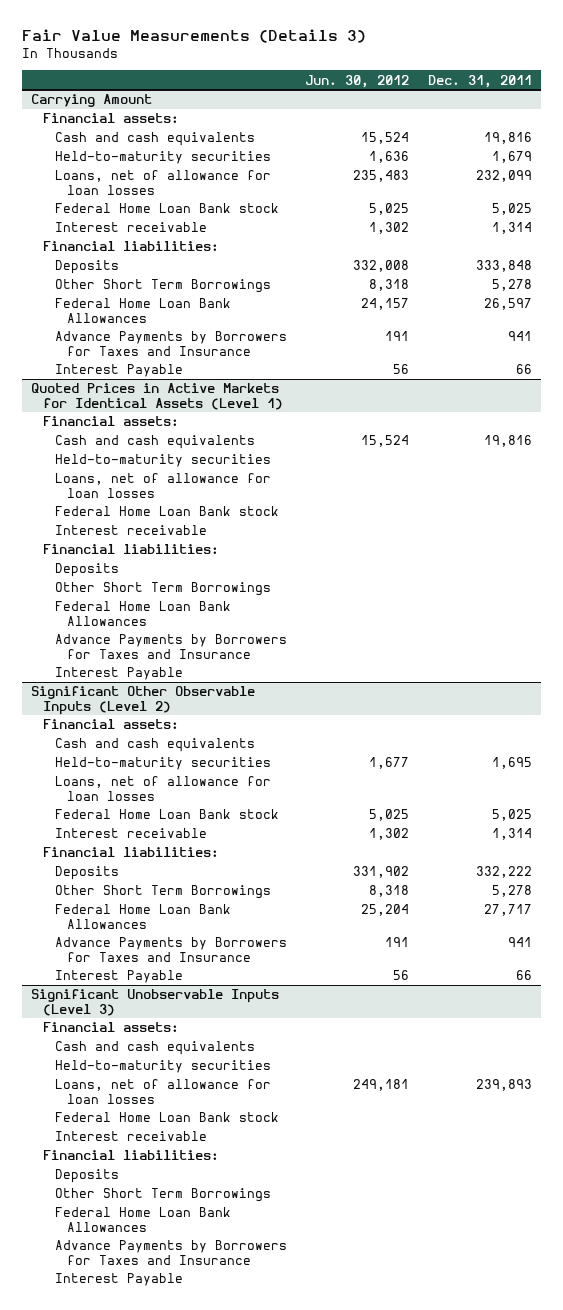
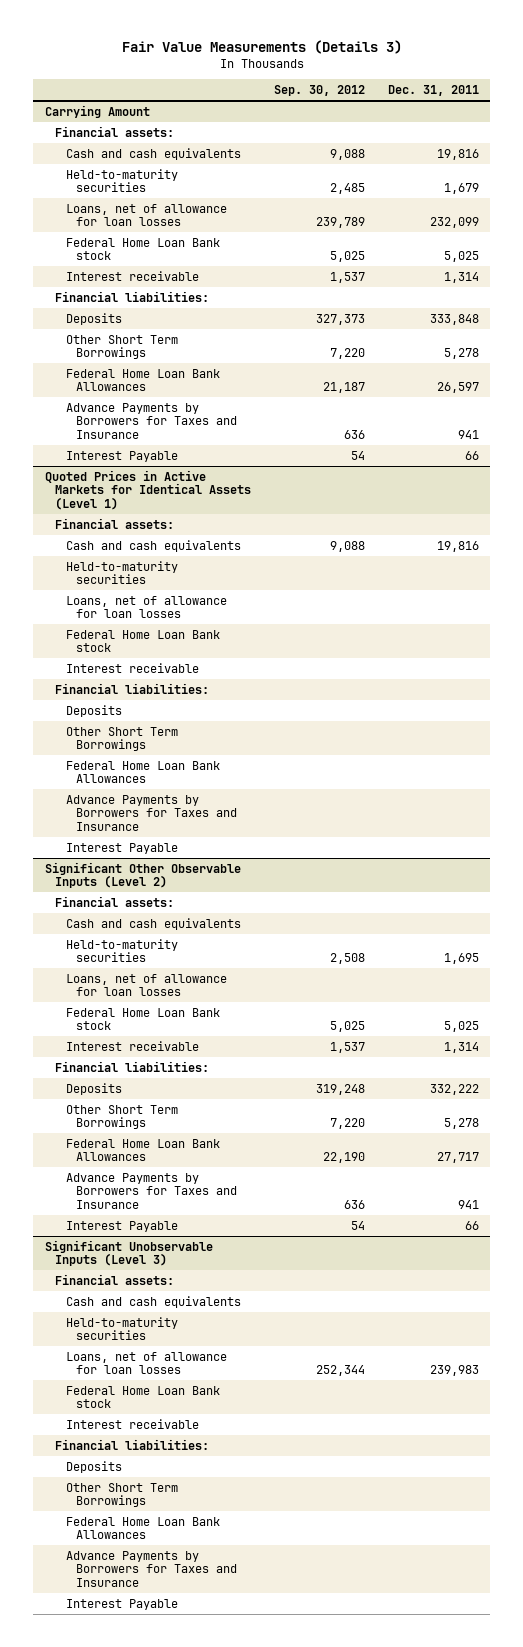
- | Jun. 30, 2012 | Dec. 31, 2011
+ | Sep. 30, 2012 | Dec. 31, 2011
@ Significant Unobservable Inputs (Level 3)
- Loans, net of allowance for loan losses | 249,181 | 239,893
+ Loans, net of allowance for loan losses | 252,344 | 239,983

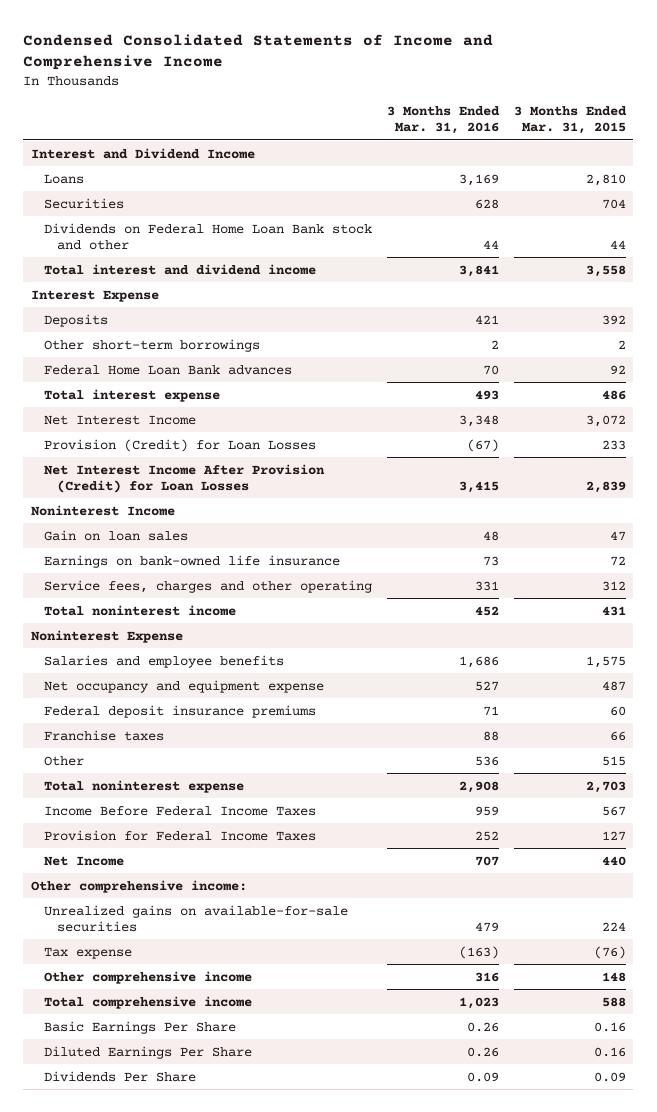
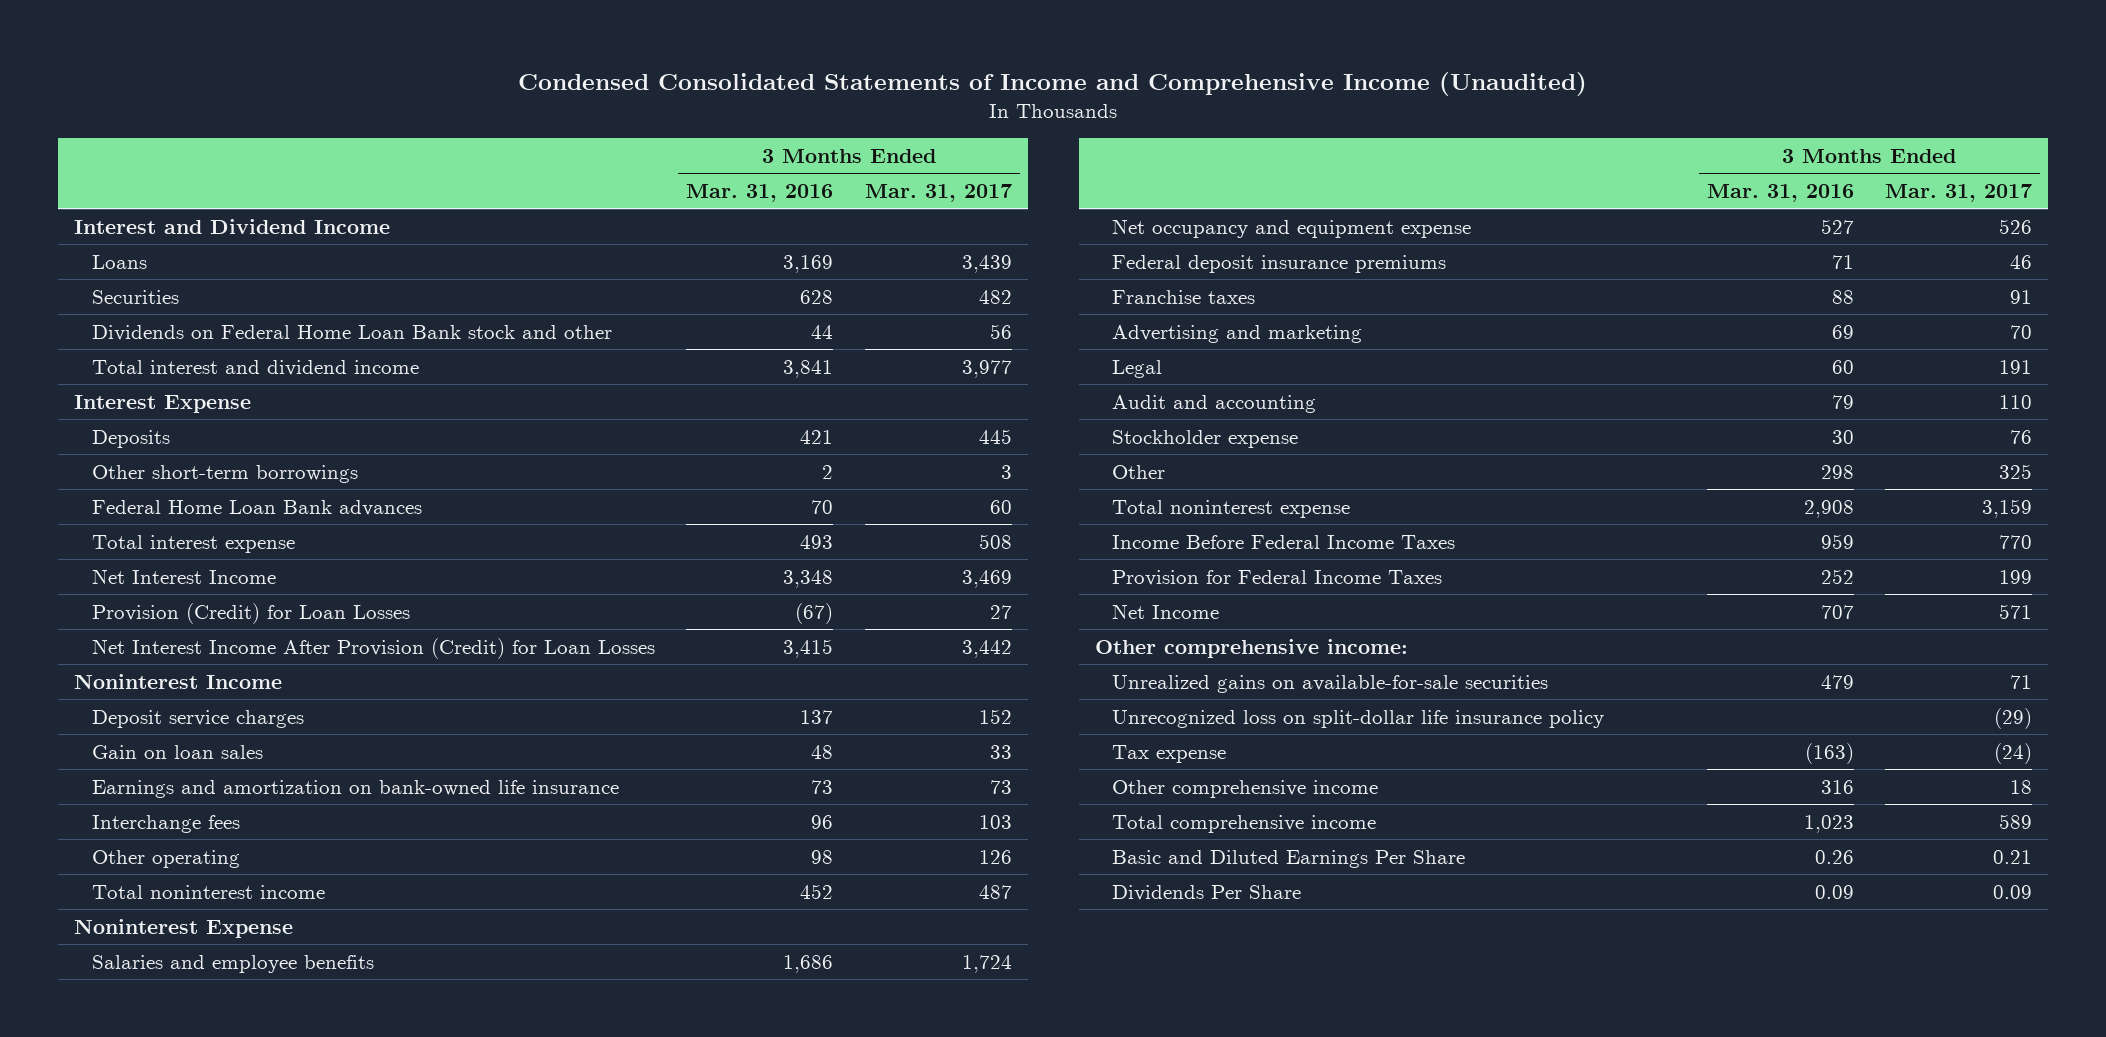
- Condensed Consolidated Statements of Income and Comprehensive Income
+ Condensed Consolidated Statements of Income and Comprehensive Income (Unaudited)
- | 3 Months Ended Mar. 31, 2016 | 3 Months Ended Mar. 31, 2015
+ | 3 Months Ended Mar. 31, 2016 | 3 Months Ended Mar. 31, 2017
+ Deposit service charges | 137 | 152
- Earnings on bank-owned life insurance | 73 | 72
- Service fees, charges and other operating | 331 | 312
+ Earnings and amortization on bank-owned life insurance | 73 | 73
+ Interchange fees | 96 | 103
+ Other operating | 98 | 126
- Other | 536 | 515
+ Advertising and marketing | 69 | 70
+ Legal | 60 | 191
+ Audit and accounting | 79 | 110
+ Stockholder expense | 30 | 76
+ Other | 298 | 325
+ Unrecognized loss on split-dollar life insurance policy | | (29)
- Basic Earnings Per Share | 0.26 | 0.16
- Diluted Earnings Per Share | 0.26 | 0.16
+ Basic and Diluted Earnings Per Share | 0.26 | 0.21

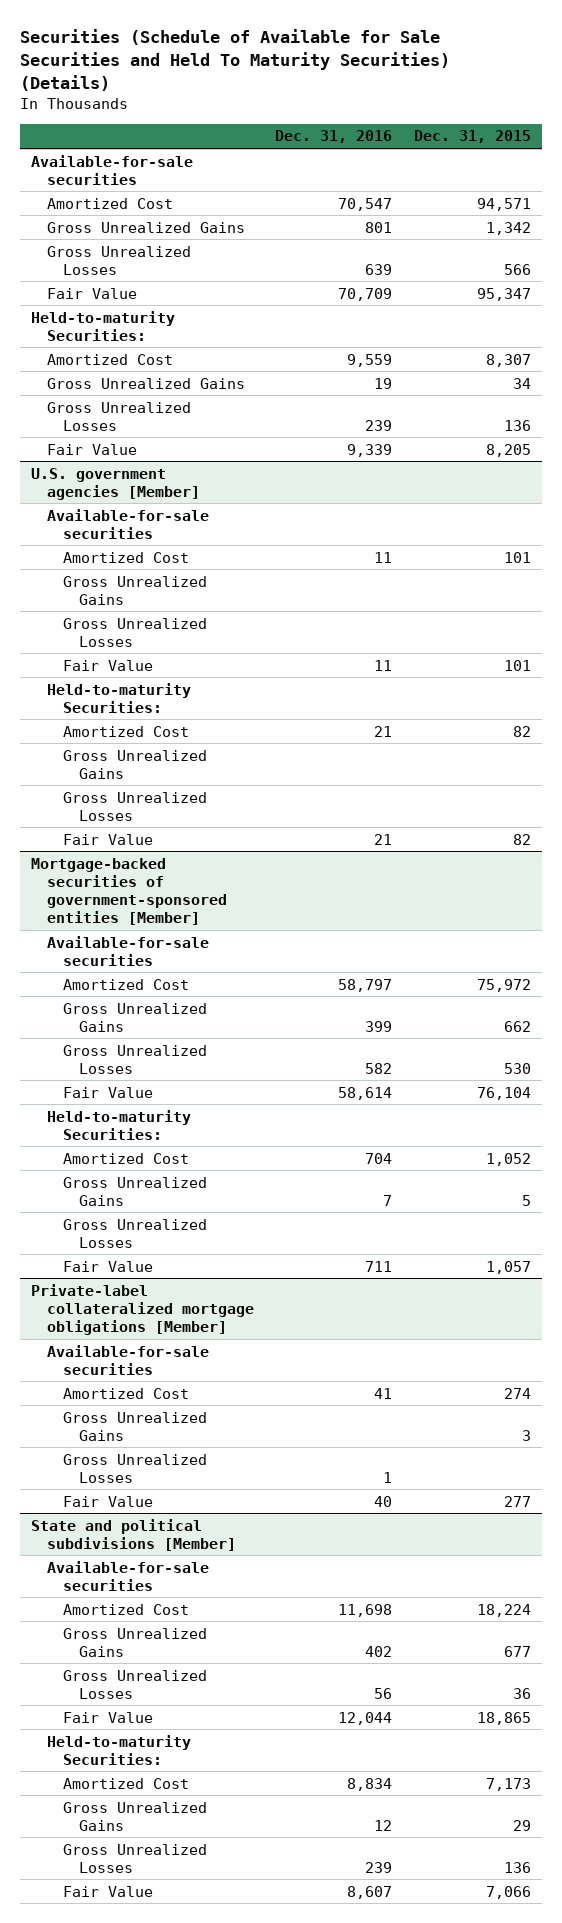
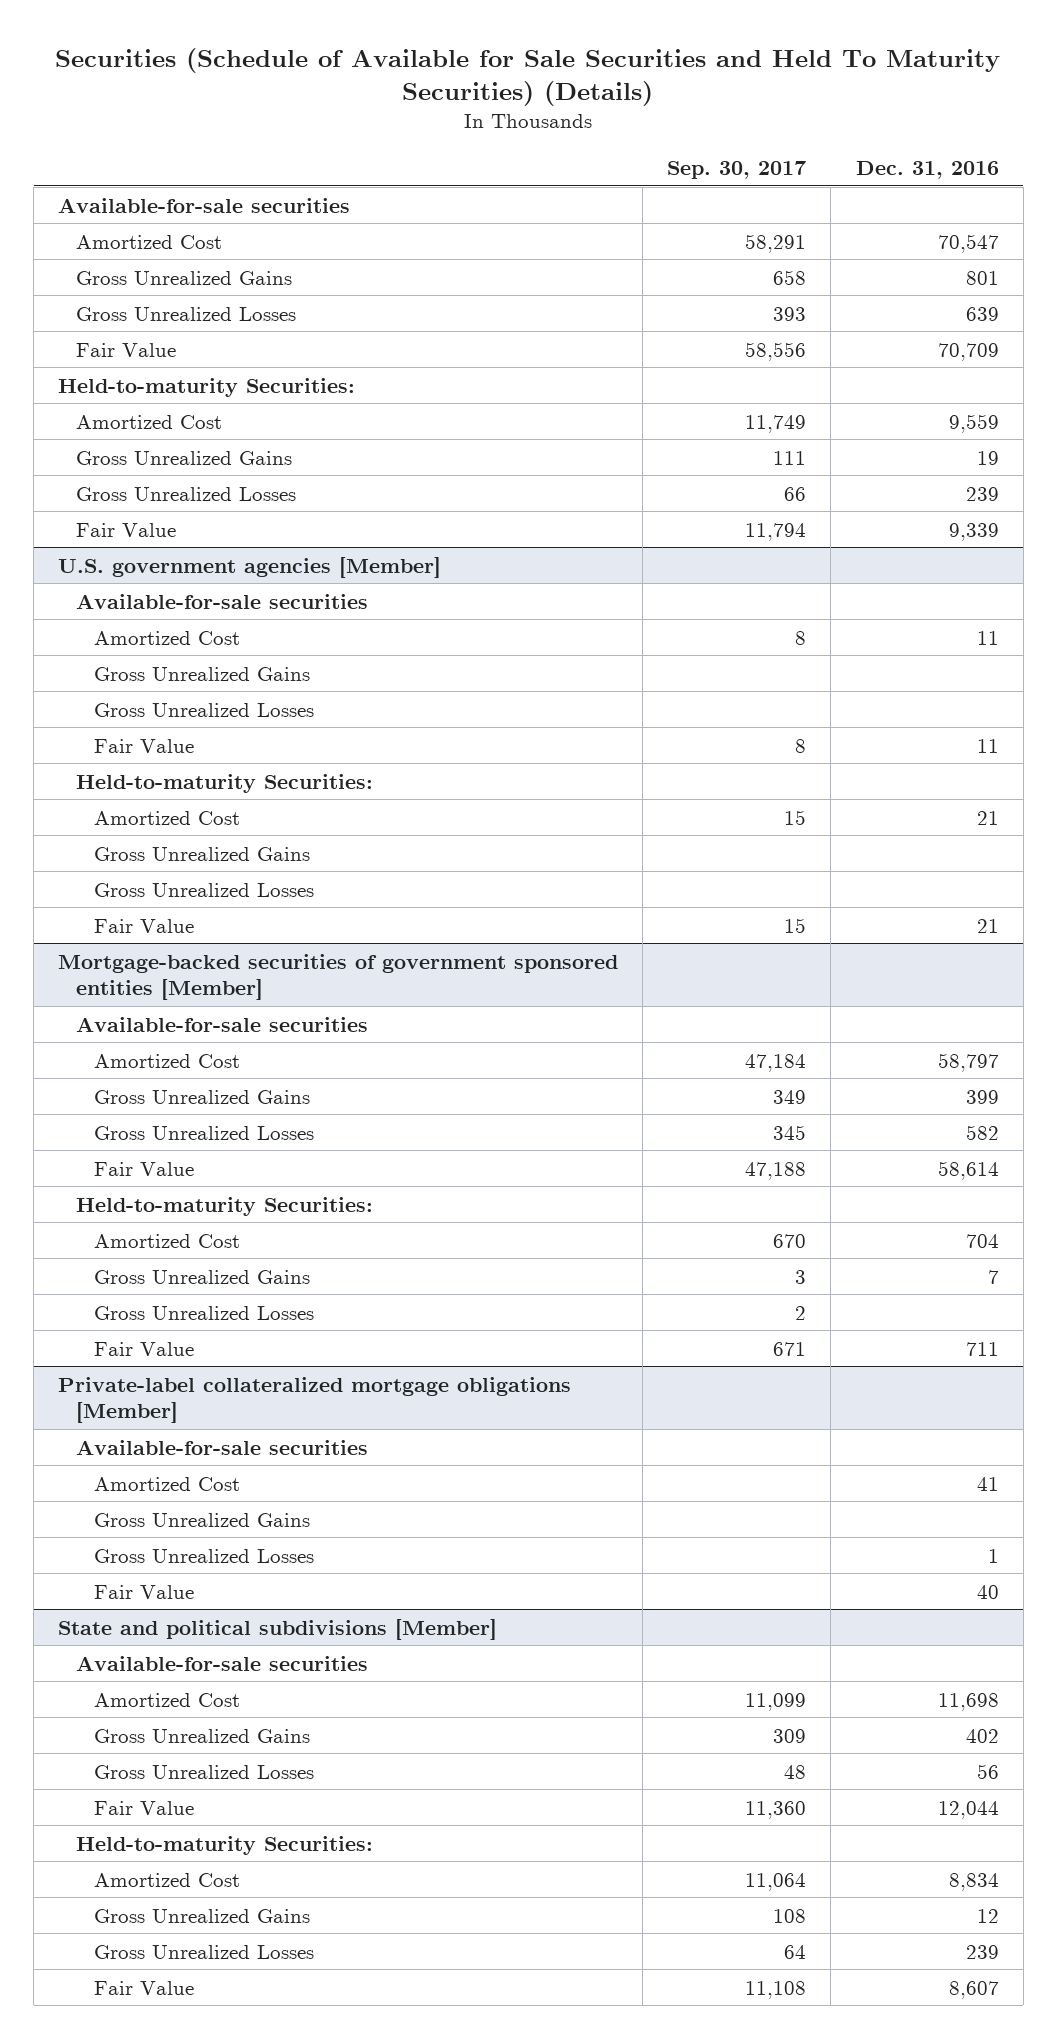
- | Dec. 31, 2016 | Dec. 31, 2015
+ | Sep. 30, 2017 | Dec. 31, 2016
- Mortgage-backed securities of government-sponsored entities [Member]
+ Mortgage-backed securities of government sponsored entities [Member]

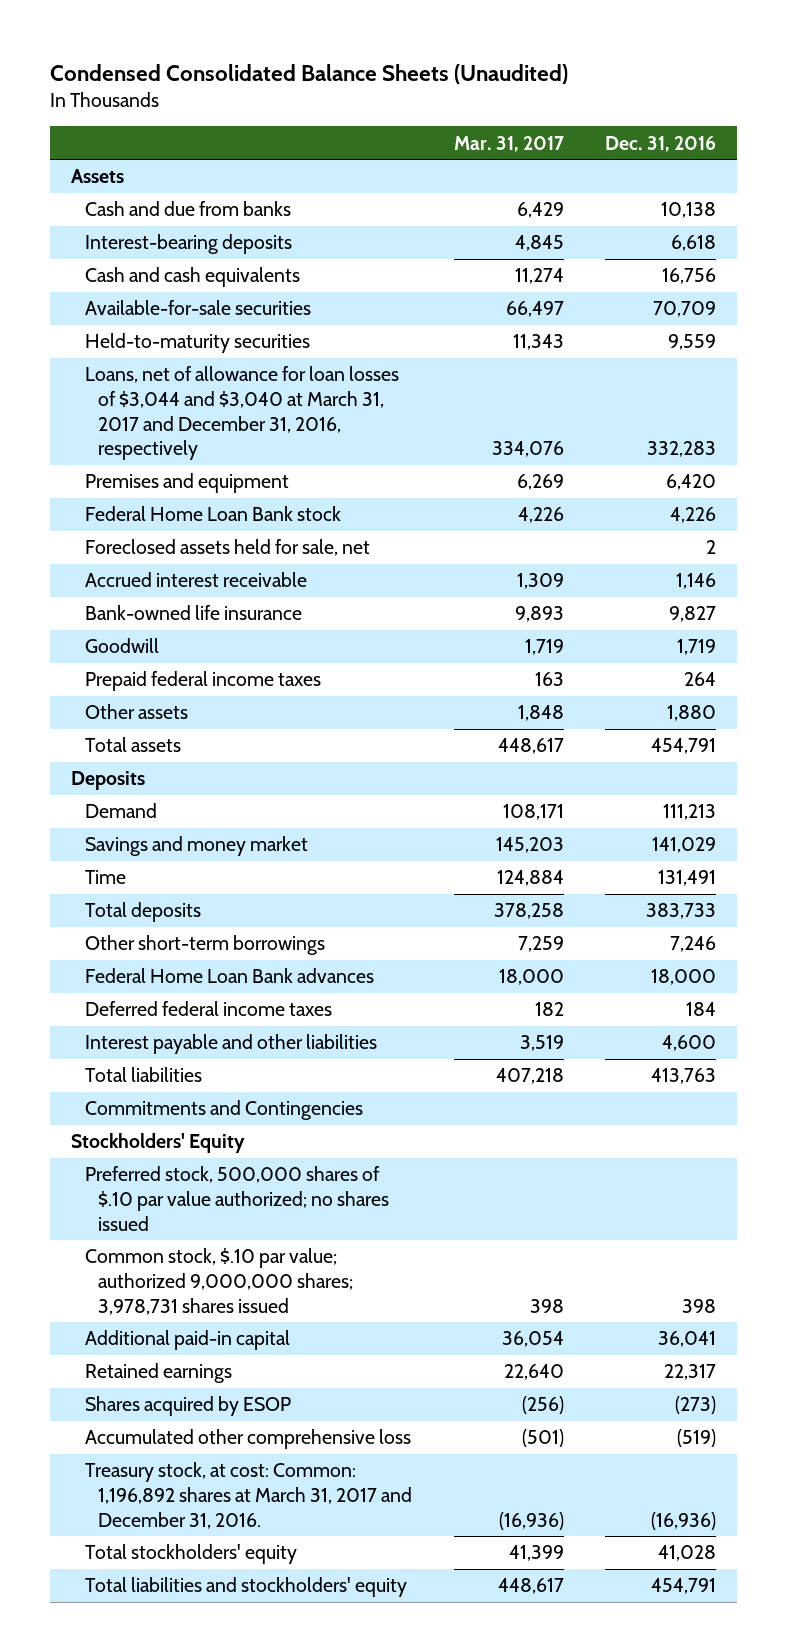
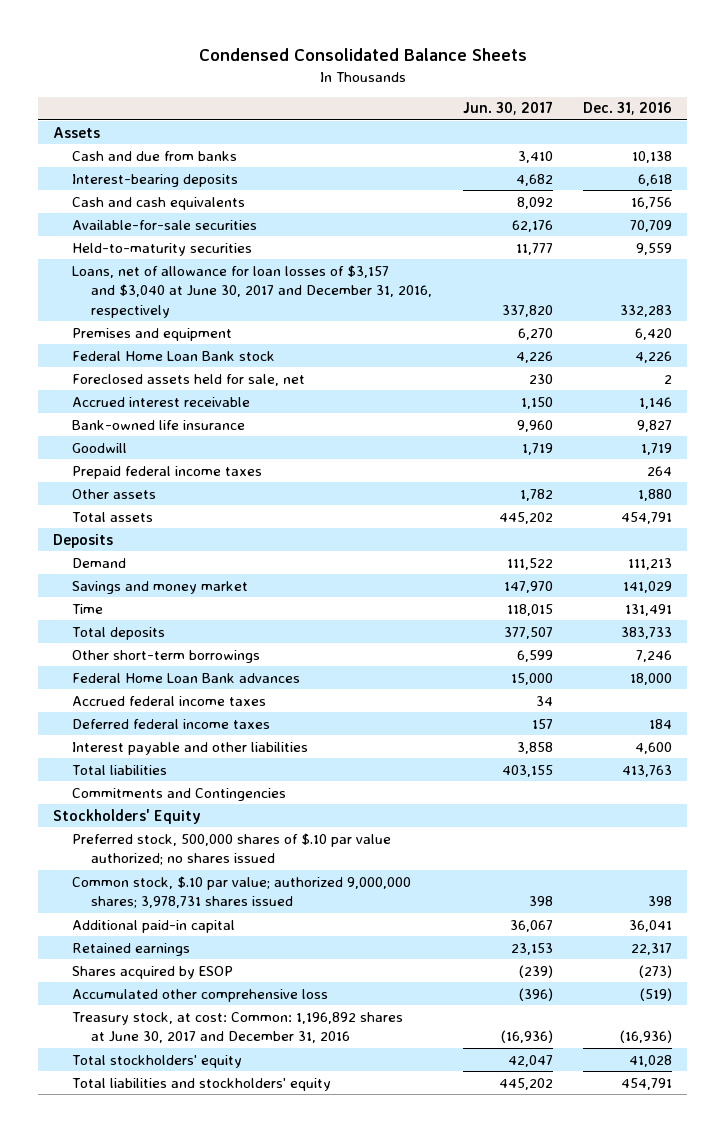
- Condensed Consolidated Balance Sheets (Unaudited)
+ Condensed Consolidated Balance Sheets
- | Mar. 31, 2017 | Dec. 31, 2016
+ | Jun. 30, 2017 | Dec. 31, 2016
- Loans, net of allowance for loan losses of $3,044 and $3,040 at March 31, 2017 and December 31, 2016, respectively | 334,076 | 332,283
+ Loans, net of allowance for loan losses of $3,157 and $3,040 at June 30, 2017 and December 31, 2016, respectively | 337,820 | 332,283
+ Accrued federal income taxes | 34 |
- Treasury stock, at cost: Common: 1,196,892 shares at March 31, 2017 and December 31, 2016. | (16,936) | (16,936)
+ Treasury stock, at cost: Common: 1,196,892 shares at June 30, 2017 and December 31, 2016 | (16,936) | (16,936)

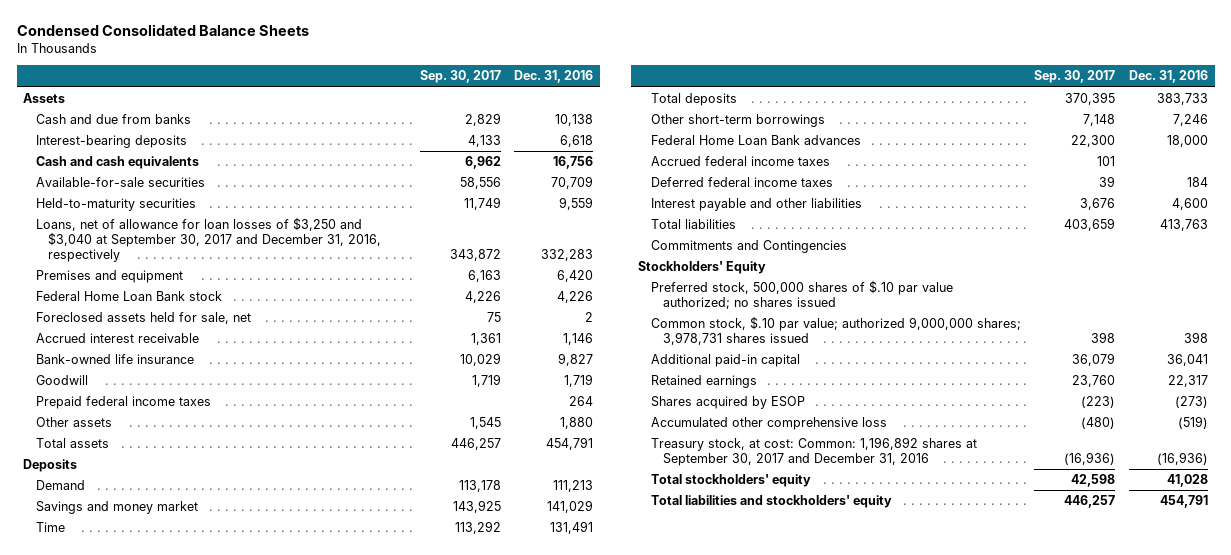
- | Jun. 30, 2017 | Dec. 31, 2016
+ | Sep. 30, 2017 | Dec. 31, 2016
- Loans, net of allowance for loan losses of $3,157 and $3,040 at June 30, 2017 and December 31, 2016, respectively | 337,820 | 332,283
+ Loans, net of allowance for loan losses of $3,250 and $3,040 at September 30, 2017 and December 31, 2016, respectively | 343,872 | 332,283
- Treasury stock, at cost: Common: 1,196,892 shares at June 30, 2017 and December 31, 2016 | (16,936) | (16,936)
+ Treasury stock, at cost: Common: 1,196,892 shares at September 30, 2017 and December 31, 2016 | (16,936) | (16,936)

